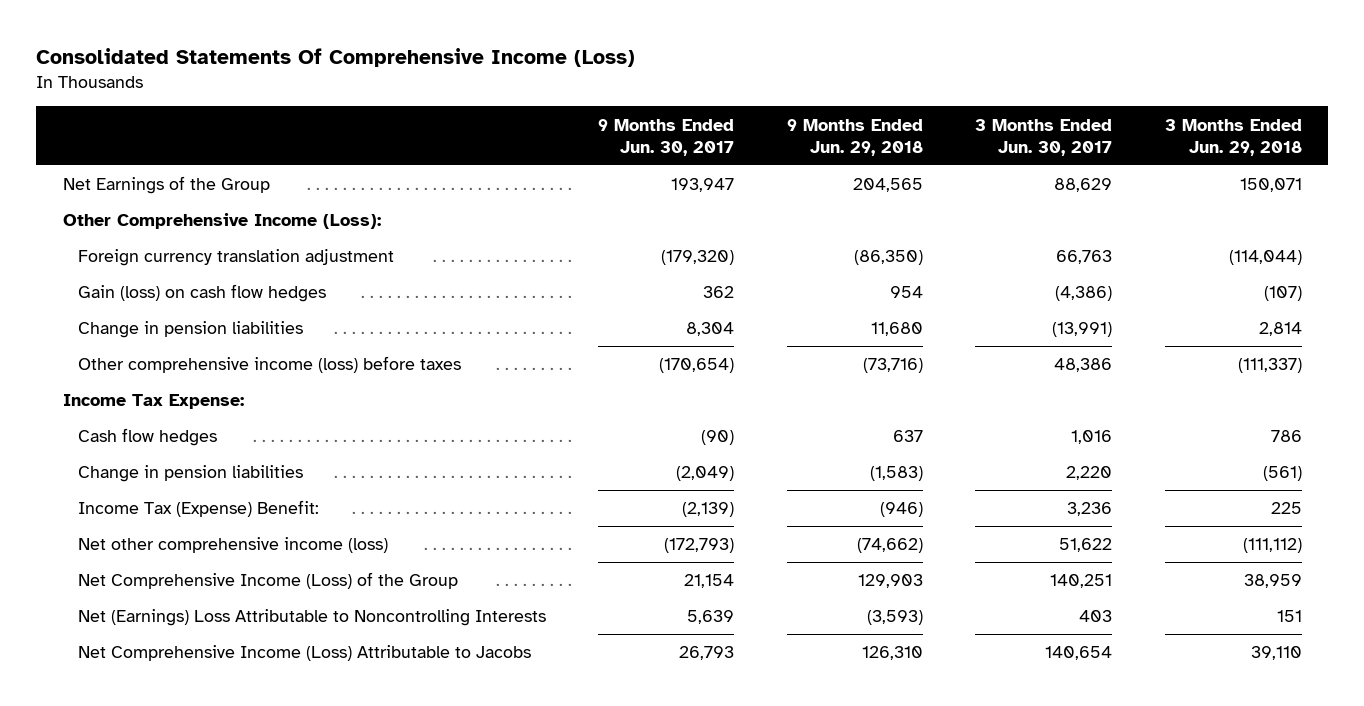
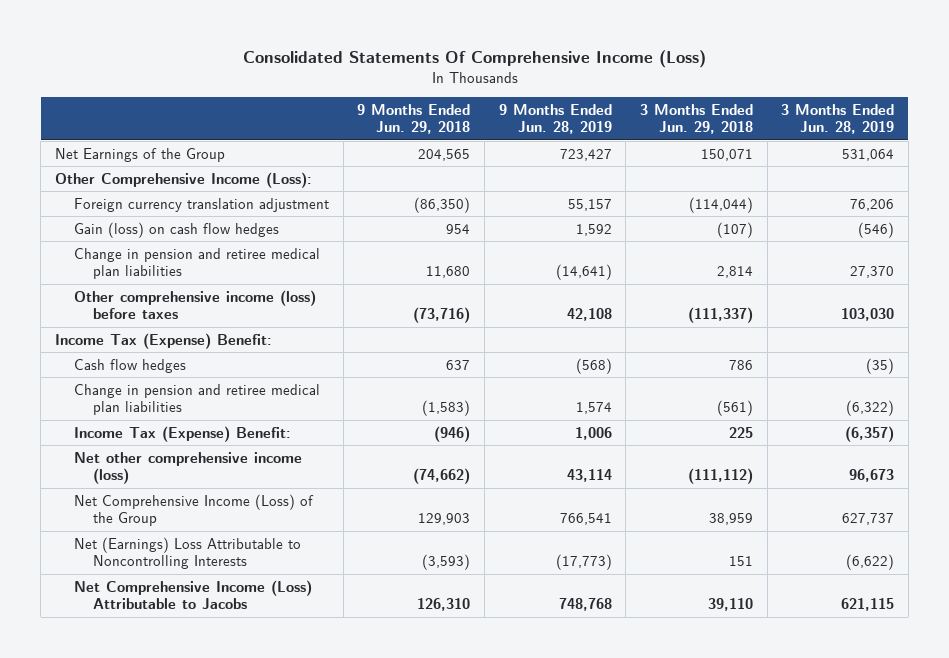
- | 9 Months Ended Jun. 30, 2017 | 9 Months Ended Jun. 29, 2018 | 3 Months Ended Jun. 30, 2017 | 3 Months Ended Jun. 29, 2018
+ | 9 Months Ended Jun. 29, 2018 | 9 Months Ended Jun. 28, 2019 | 3 Months Ended Jun. 29, 2018 | 3 Months Ended Jun. 28, 2019
- Change in pension liabilities | 8,304 | 11,680 | (13,991) | 2,814
+ Change in pension and retiree medical plan liabilities | 11,680 | (14,641) | 2,814 | 27,370
- Income Tax Expense:
+ Income Tax (Expense) Benefit:
- Change in pension liabilities | (2,049) | (1,583) | 2,220 | (561)
+ Change in pension and retiree medical plan liabilities | (1,583) | 1,574 | (561) | (6,322)

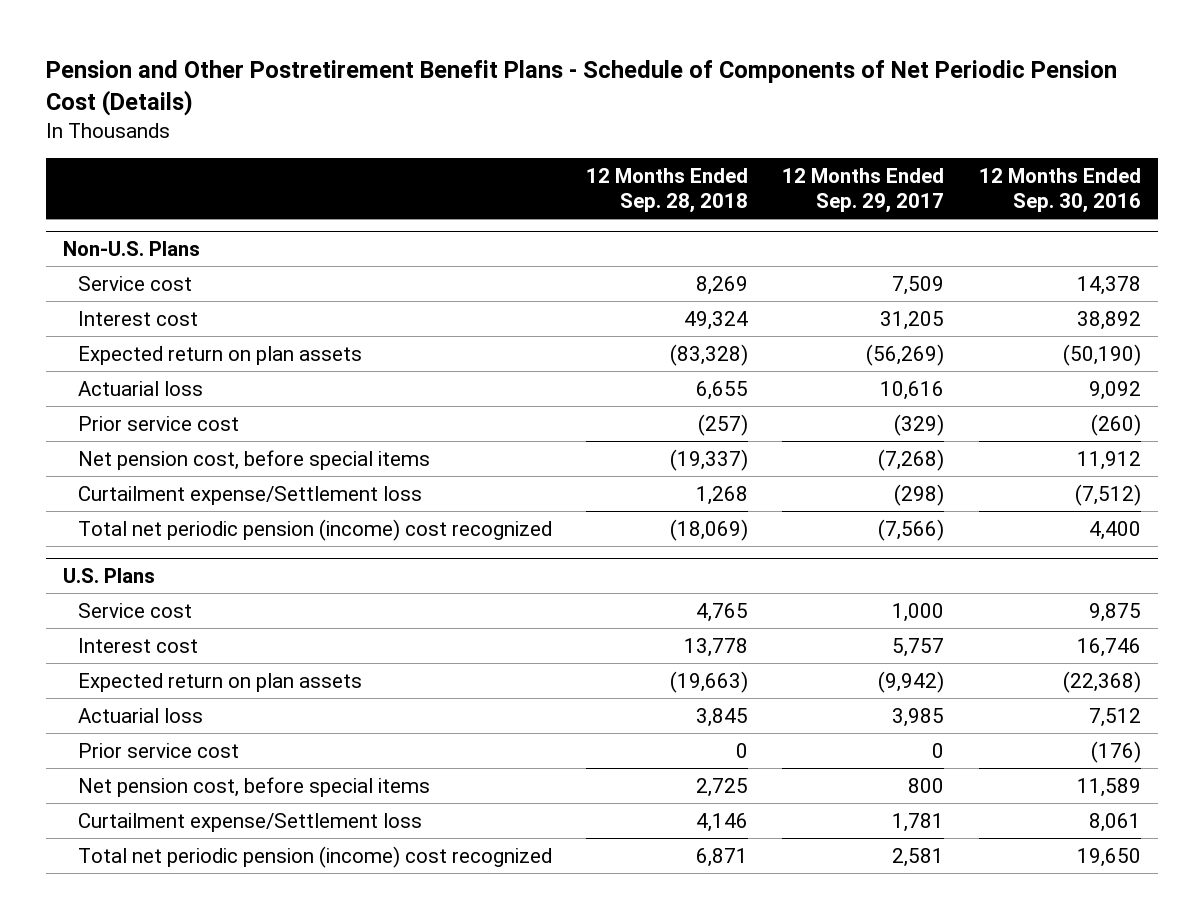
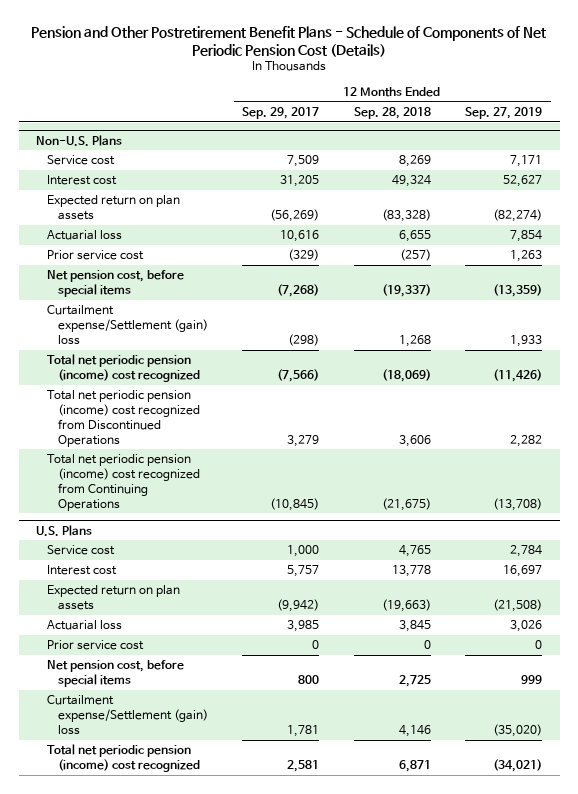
- | 12 Months Ended Sep. 28, 2018 | 12 Months Ended Sep. 29, 2017 | 12 Months Ended Sep. 30, 2016
+ | 12 Months Ended Sep. 29, 2017 | 12 Months Ended Sep. 28, 2018 | 12 Months Ended Sep. 27, 2019
@ Non-U.S. Plans
- Curtailment expense/Settlement loss | 1,268 | (298) | (7,512)
+ Curtailment expense/Settlement (gain) loss | (298) | 1,268 | 1,933
+ Total net periodic pension (income) cost recognized from Discontinued Operations | 3,279 | 3,606 | 2,282
+ Total net periodic pension (income) cost recognized from Continuing Operations | (10,845) | (21,675) | (13,708)
@ U.S. Plans
- Curtailment expense/Settlement loss | 4,146 | 1,781 | 8,061
+ Curtailment expense/Settlement (gain) loss | 1,781 | 4,146 | (35,020)

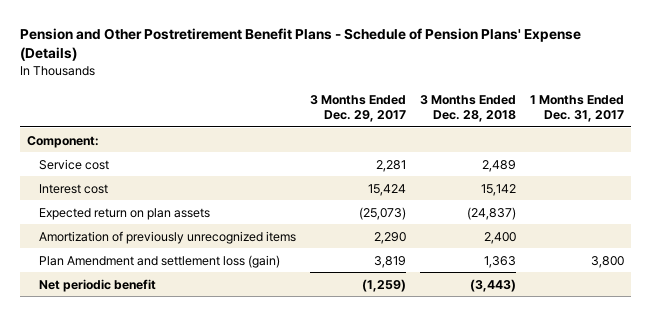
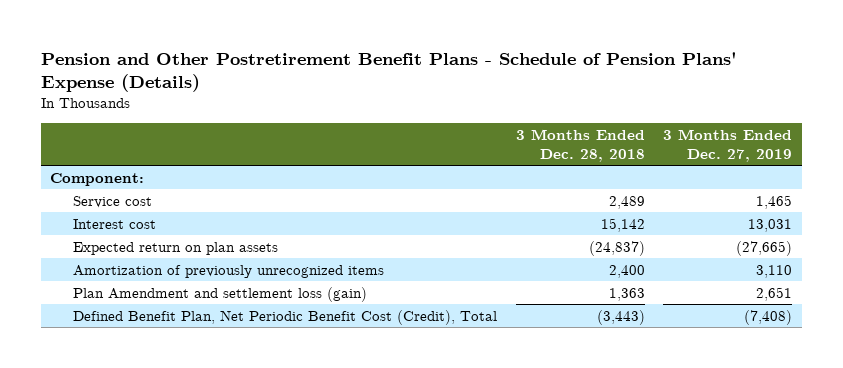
- | 3 Months Ended Dec. 29, 2017 | 3 Months Ended Dec. 28, 2018 | 1 Months Ended Dec. 31, 2017
+ | 3 Months Ended Dec. 28, 2018 | 3 Months Ended Dec. 27, 2019
- Net periodic benefit | (1,259) | (3,443) |
+ Defined Benefit Plan, Net Periodic Benefit Cost (Credit), Total | (3,443) | (7,408)

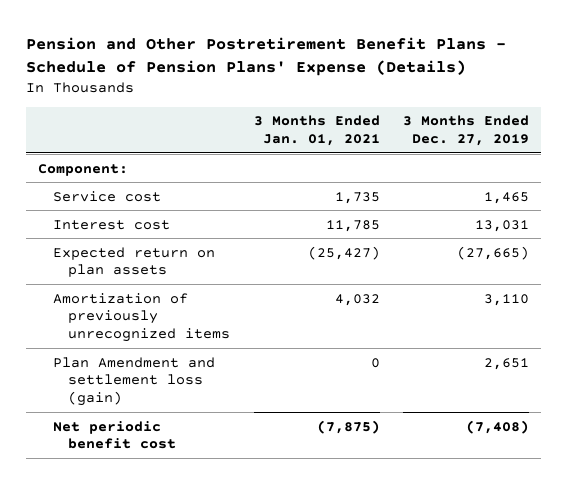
- | 3 Months Ended Dec. 28, 2018 | 3 Months Ended Dec. 27, 2019
+ | 3 Months Ended Jan. 01, 2021 | 3 Months Ended Dec. 27, 2019
- Defined Benefit Plan, Net Periodic Benefit Cost (Credit), Total | (3,443) | (7,408)
+ Net periodic benefit cost | (7,875) | (7,408)

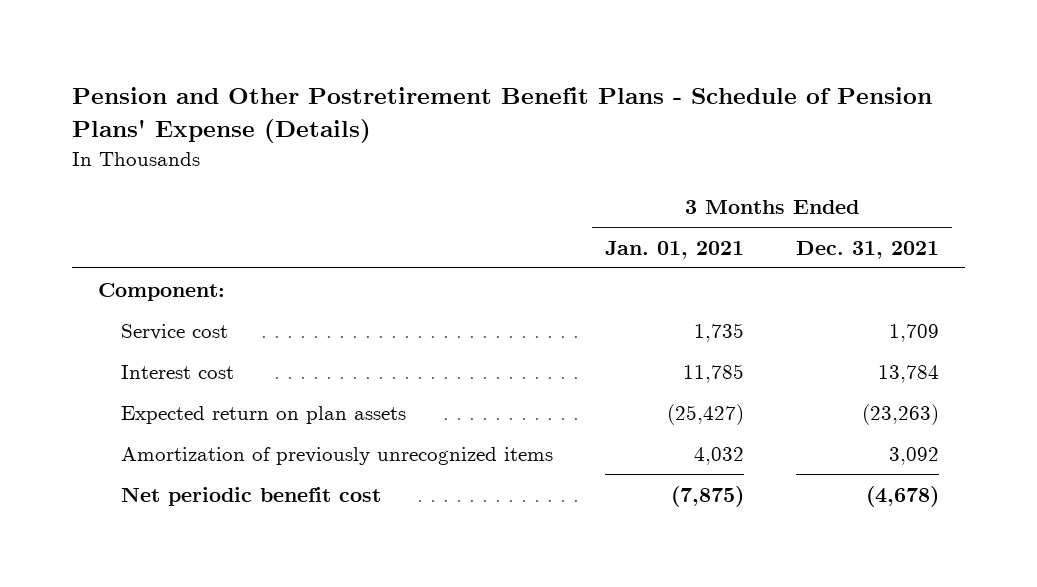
- | 3 Months Ended Jan. 01, 2021 | 3 Months Ended Dec. 27, 2019
+ | 3 Months Ended Jan. 01, 2021 | 3 Months Ended Dec. 31, 2021
- Plan Amendment and settlement loss (gain) | 0 | 2,651

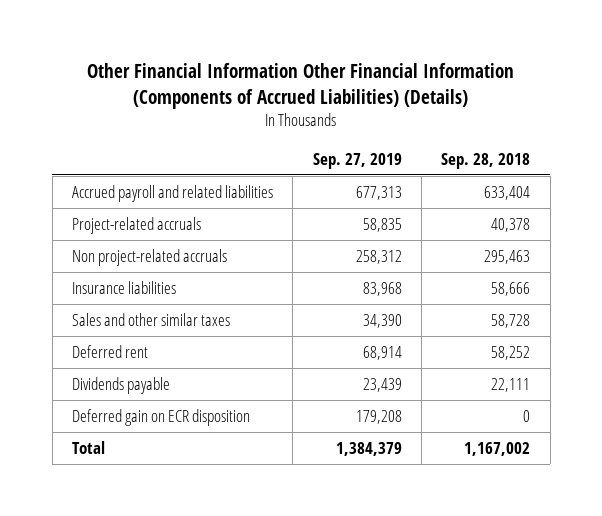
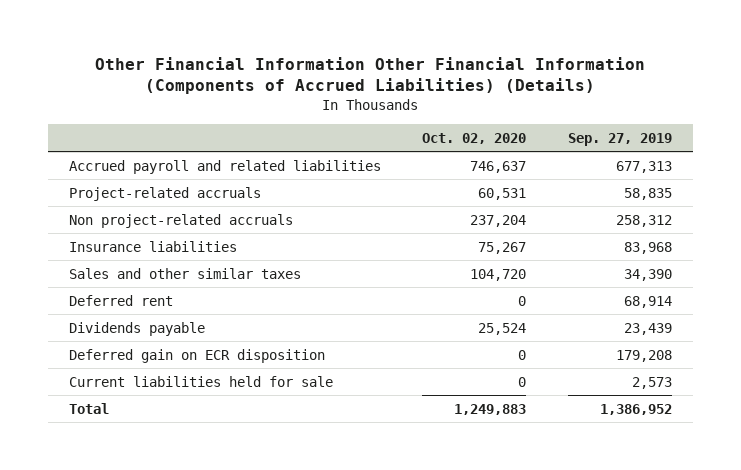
- | Sep. 27, 2019 | Sep. 28, 2018
+ | Oct. 02, 2020 | Sep. 27, 2019
- Total | 1,384,379 | 1,167,002
+ Current liabilities held for sale | 0 | 2,573
+ Total | 1,249,883 | 1,386,952

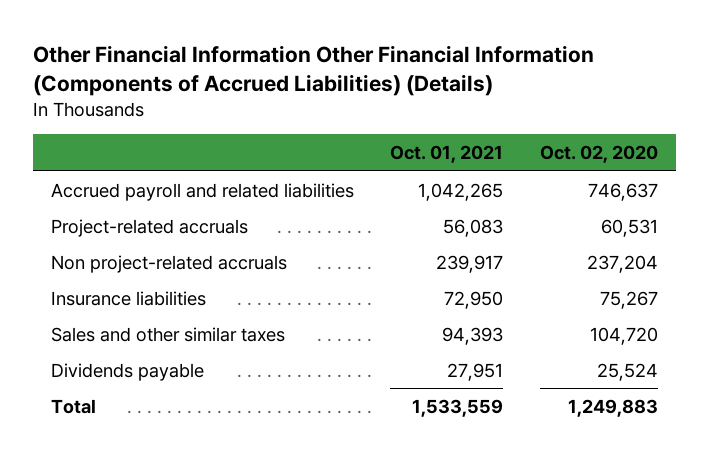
- | Oct. 02, 2020 | Sep. 27, 2019
+ | Oct. 01, 2021 | Oct. 02, 2020
- Deferred rent | 0 | 68,914
- Deferred gain on ECR disposition | 0 | 179,208
- Current liabilities held for sale | 0 | 2,573

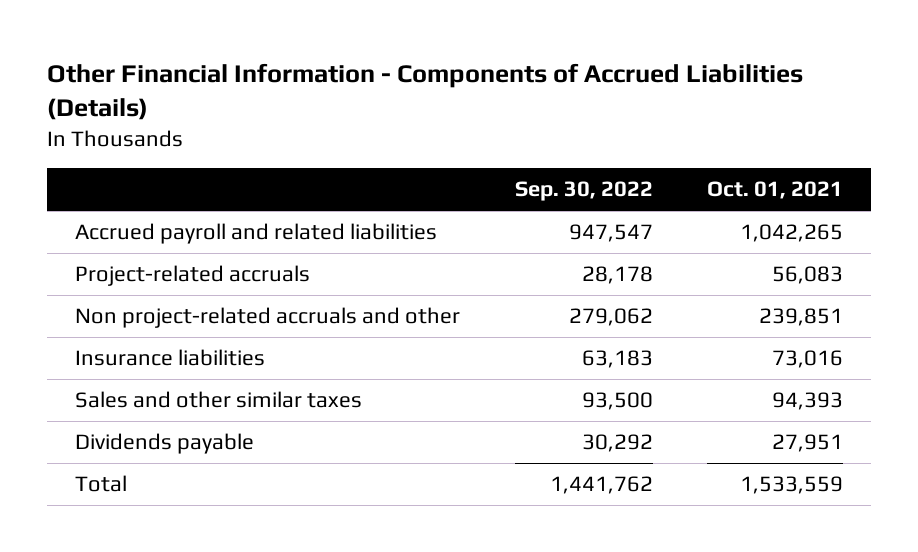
- Other Financial Information Other Financial Information (Components of Accrued Liabilities) (Details)
+ Other Financial Information - Components of Accrued Liabilities (Details)
- | Oct. 01, 2021 | Oct. 02, 2020
+ | Sep. 30, 2022 | Oct. 01, 2021
- Non project-related accruals | 239,917 | 237,204
- Insurance liabilities | 72,950 | 75,267
+ Non project-related accruals and other | 279,062 | 239,851
+ Insurance liabilities | 63,183 | 73,016

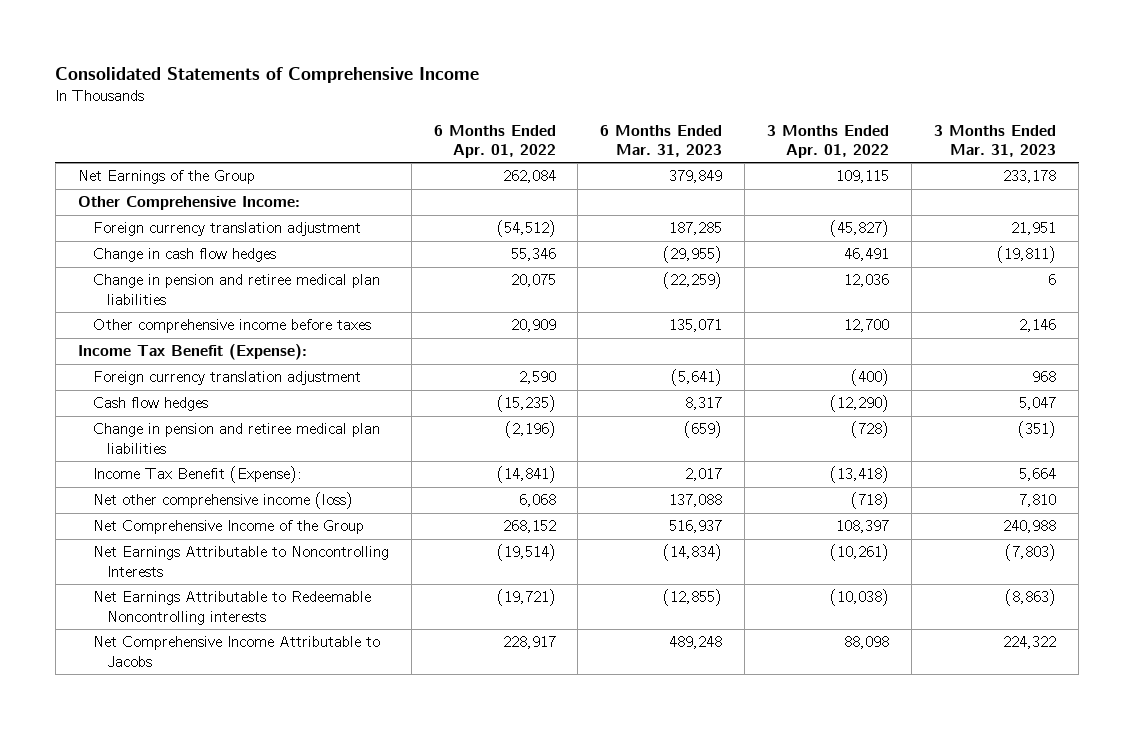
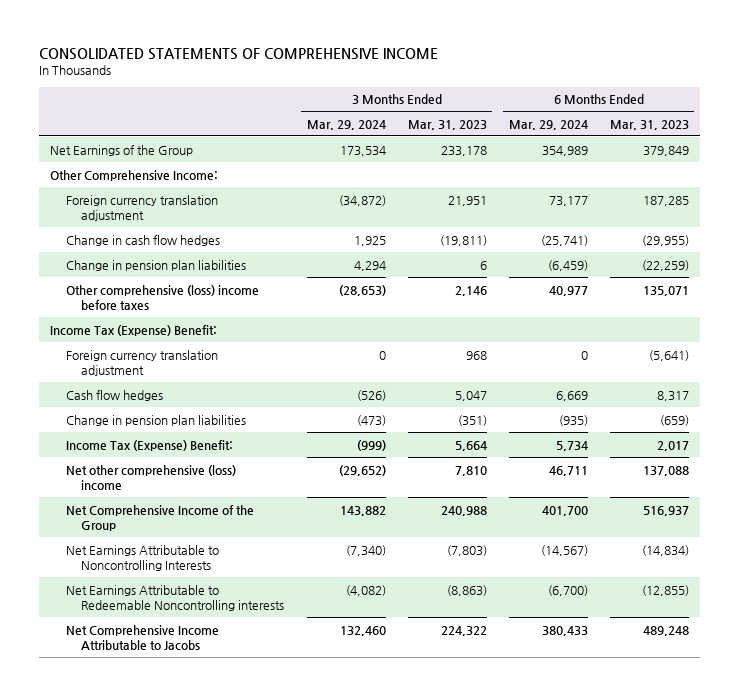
- Consolidated Statements of Comprehensive Income
+ CONSOLIDATED STATEMENTS OF COMPREHENSIVE INCOME
- | 6 Months Ended Apr. 01, 2022 | 6 Months Ended Mar. 31, 2023 | 3 Months Ended Apr. 01, 2022 | 3 Months Ended Mar. 31, 2023
+ | 3 Months Ended Mar. 29, 2024 | 3 Months Ended Mar. 31, 2023 | 6 Months Ended Mar. 29, 2024 | 6 Months Ended Mar. 31, 2023
- Change in pension and retiree medical plan liabilities | 20,075 | (22,259) | 12,036 | 6
- Other comprehensive income before taxes | 20,909 | 135,071 | 12,700 | 2,146
- Income Tax Benefit (Expense):
+ Change in pension plan liabilities | 4,294 | 6 | (6,459) | (22,259)
+ Other comprehensive (loss) income before taxes | (28,653) | 2,146 | 40,977 | 135,071
+ Income Tax (Expense) Benefit:
- Change in pension and retiree medical plan liabilities | (2,196) | (659) | (728) | (351)
- Income Tax Benefit (Expense): | (14,841) | 2,017 | (13,418) | 5,664
- Net other comprehensive income (loss) | 6,068 | 137,088 | (718) | 7,810
+ Change in pension plan liabilities | (473) | (351) | (935) | (659)
+ Income Tax (Expense) Benefit: | (999) | 5,664 | 5,734 | 2,017
+ Net other comprehensive (loss) income | (29,652) | 7,810 | 46,711 | 137,088

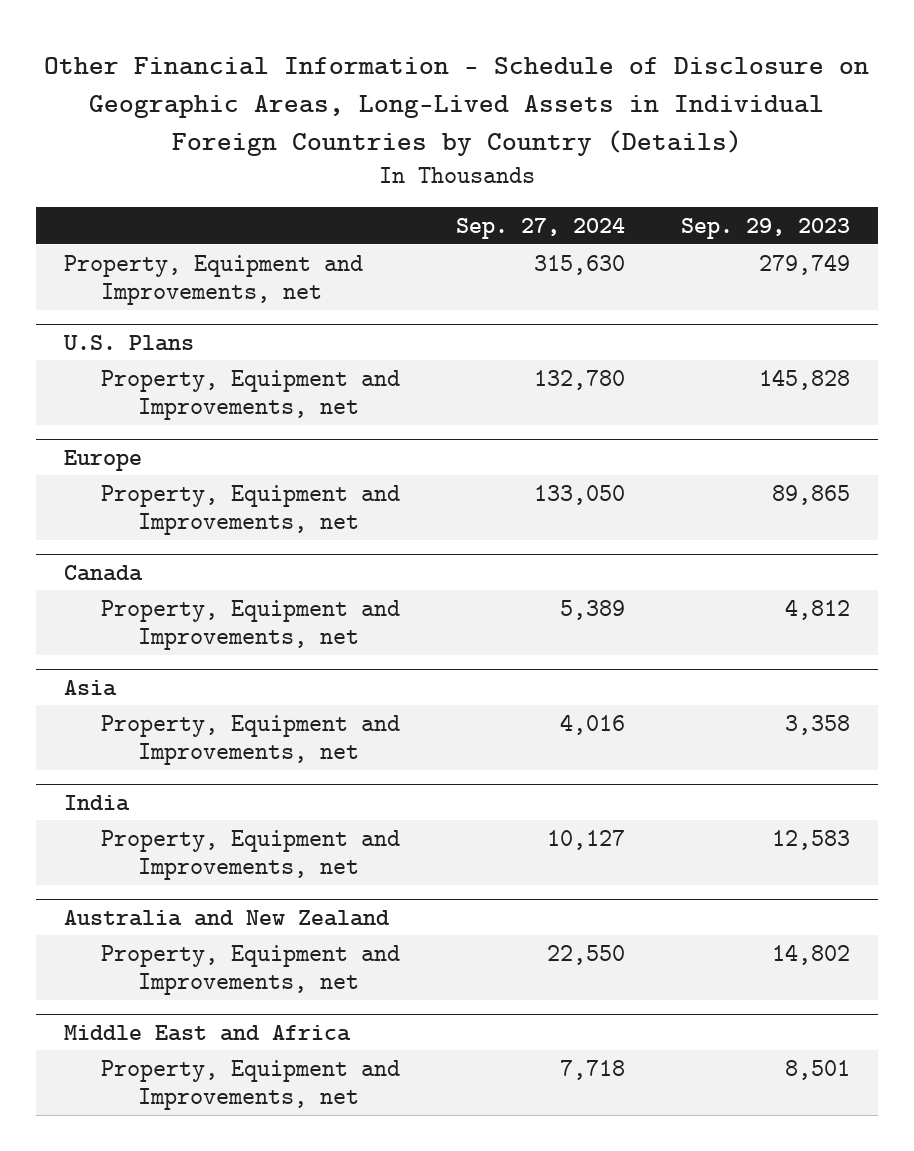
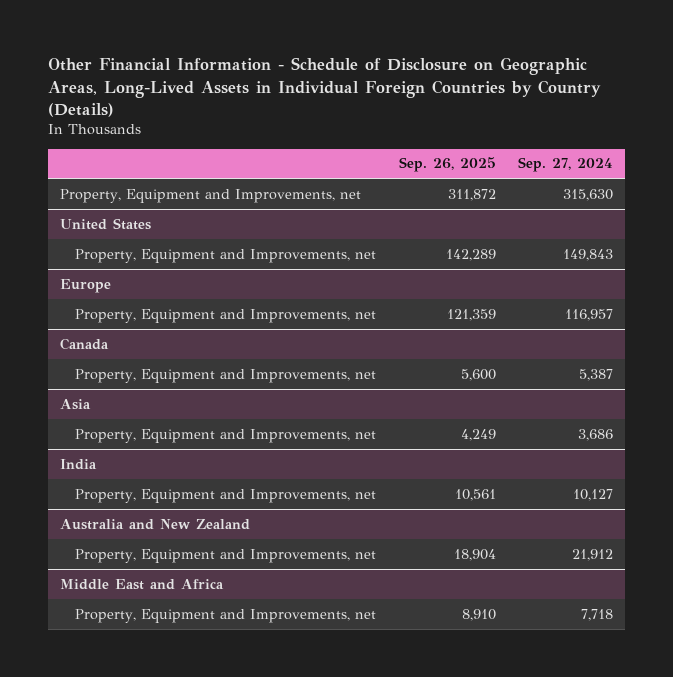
- | Sep. 27, 2024 | Sep. 29, 2023
+ | Sep. 26, 2025 | Sep. 27, 2024
- U.S. Plans
- Property, Equipment and Improvements, net | 132,780 | 145,828
+ United States
+ Property, Equipment and Improvements, net | 142,289 | 149,843
@ Europe
- Property, Equipment and Improvements, net | 133,050 | 89,865
+ Property, Equipment and Improvements, net | 121,359 | 116,957
@ Canada
- Property, Equipment and Improvements, net | 5,389 | 4,812
+ Property, Equipment and Improvements, net | 5,600 | 5,387
@ Asia
- Property, Equipment and Improvements, net | 4,016 | 3,358
+ Property, Equipment and Improvements, net | 4,249 | 3,686
@ Australia and New Zealand
- Property, Equipment and Improvements, net | 22,550 | 14,802
+ Property, Equipment and Improvements, net | 18,904 | 21,912

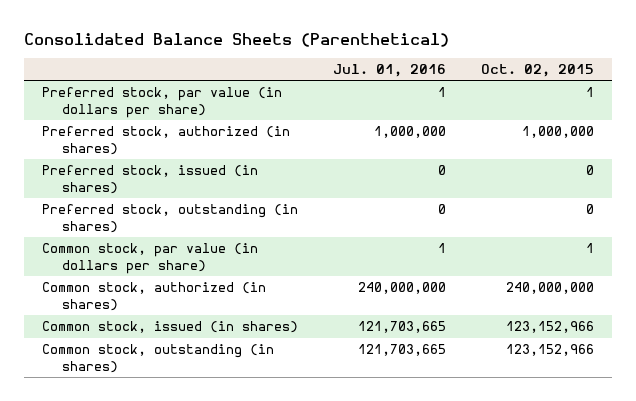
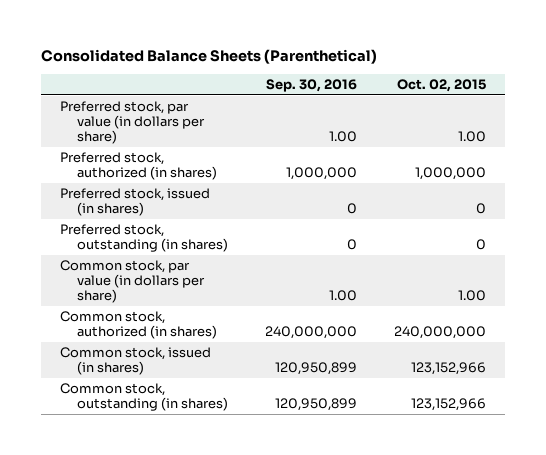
- | Jul. 01, 2016 | Oct. 02, 2015
+ | Sep. 30, 2016 | Oct. 02, 2015
- Preferred stock, par value (in dollars per share) | 1 | 1
+ Preferred stock, par value (in dollars per share) | 1.00 | 1.00
- Common stock, par value (in dollars per share) | 1 | 1
+ Common stock, par value (in dollars per share) | 1.00 | 1.00

